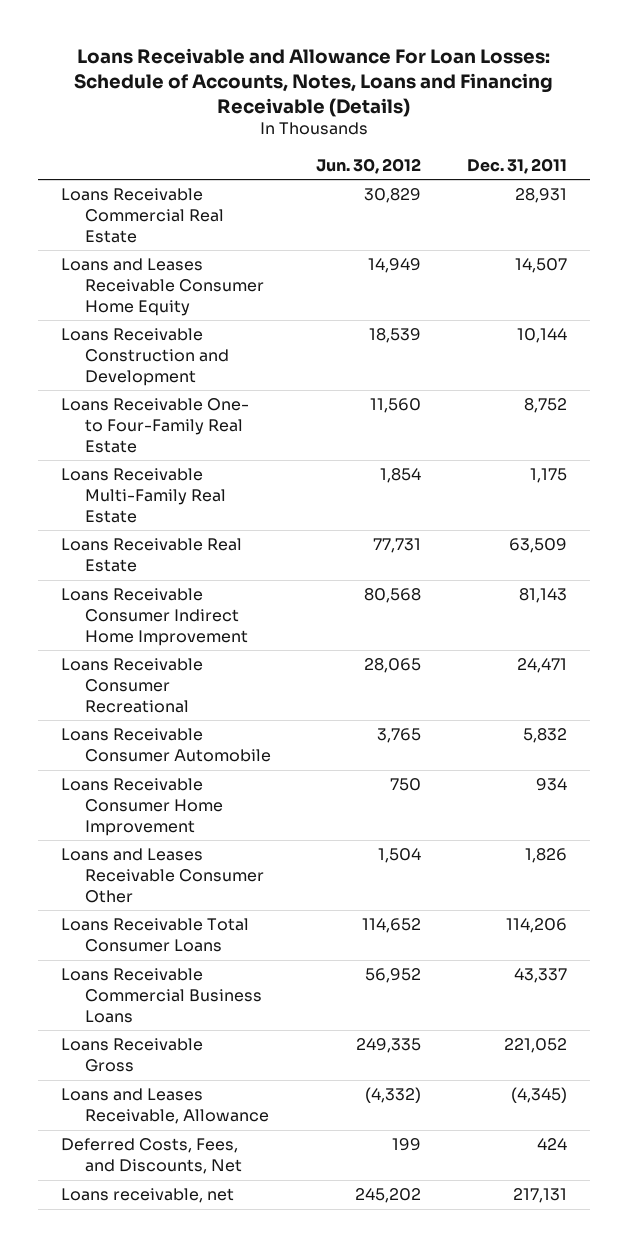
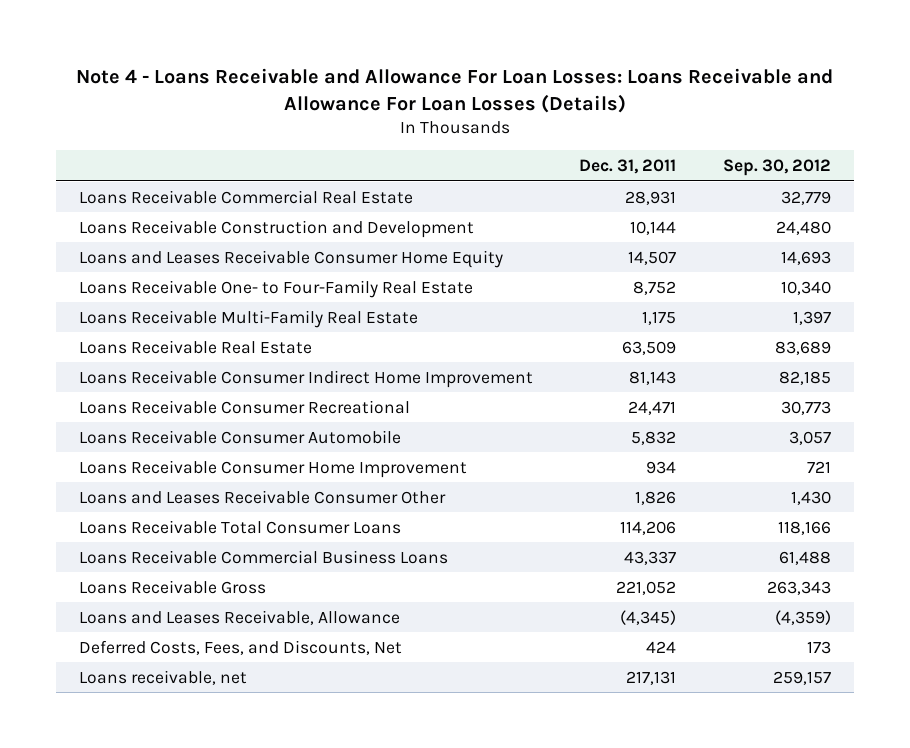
- Loans Receivable and Allowance For Loan Losses: Schedule of Accounts, Notes, Loans and Financing Receivable (Details)
+ Note 4 - Loans Receivable and Allowance For Loan Losses: Loans Receivable and Allowance For Loan Losses (Details)
- | Jun. 30, 2012 | Dec. 31, 2011
+ | Dec. 31, 2011 | Sep. 30, 2012
moved down: Loans and Leases Receivable Consumer Home Equity | 14,507 | 14,693

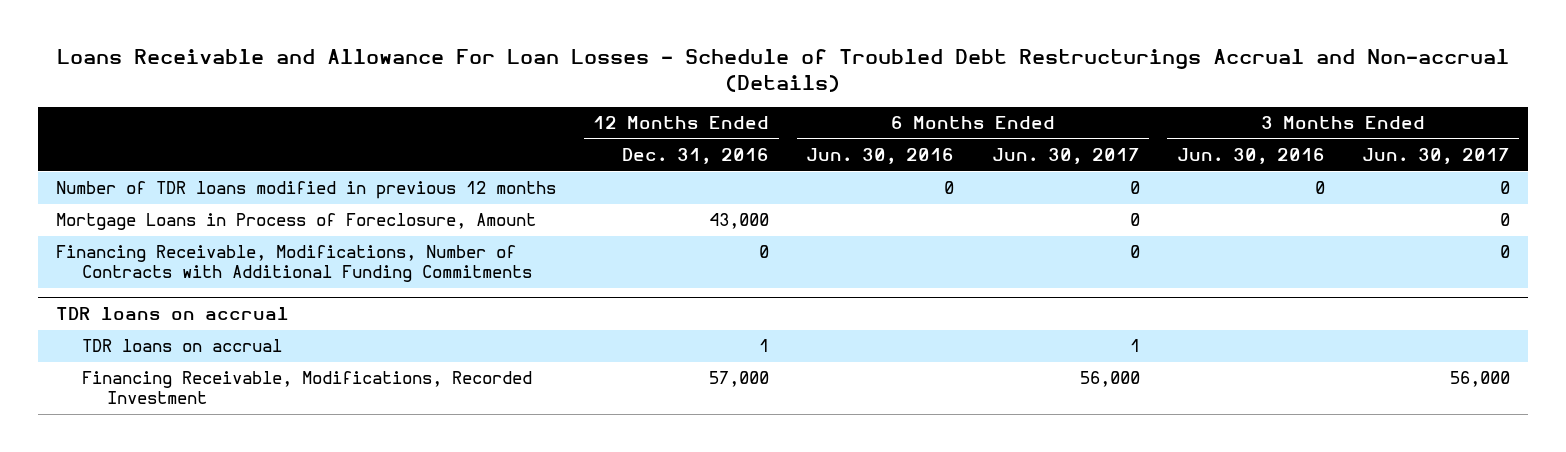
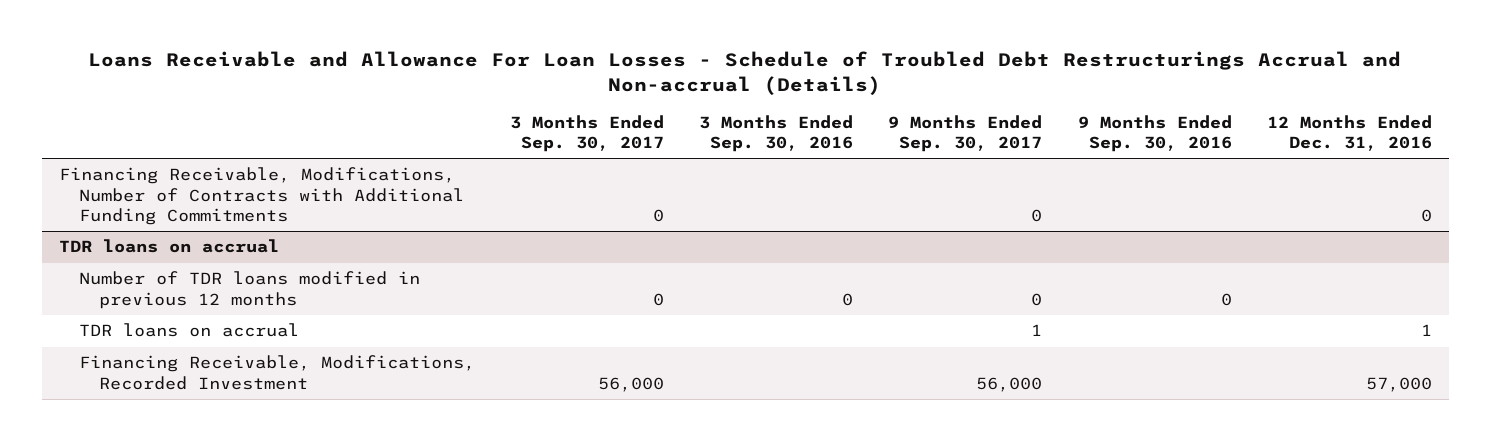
- | 12 Months Ended Dec. 31, 2016 | 6 Months Ended Jun. 30, 2016 | 6 Months Ended Jun. 30, 2017 | 3 Months Ended Jun. 30, 2016 | 3 Months Ended Jun. 30, 2017
+ | 3 Months Ended Sep. 30, 2017 | 3 Months Ended Sep. 30, 2016 | 9 Months Ended Sep. 30, 2017 | 9 Months Ended Sep. 30, 2016 | 12 Months Ended Dec. 31, 2016
- Number of TDR loans modified in previous 12 months | | 0 | 0 | 0 | 0
- Mortgage Loans in Process of Foreclosure, Amount | 43,000 | | 0 | | 0
@ TDR loans on accrual
+ Number of TDR loans modified in previous 12 months | 0 | 0 | 0 | 0 |

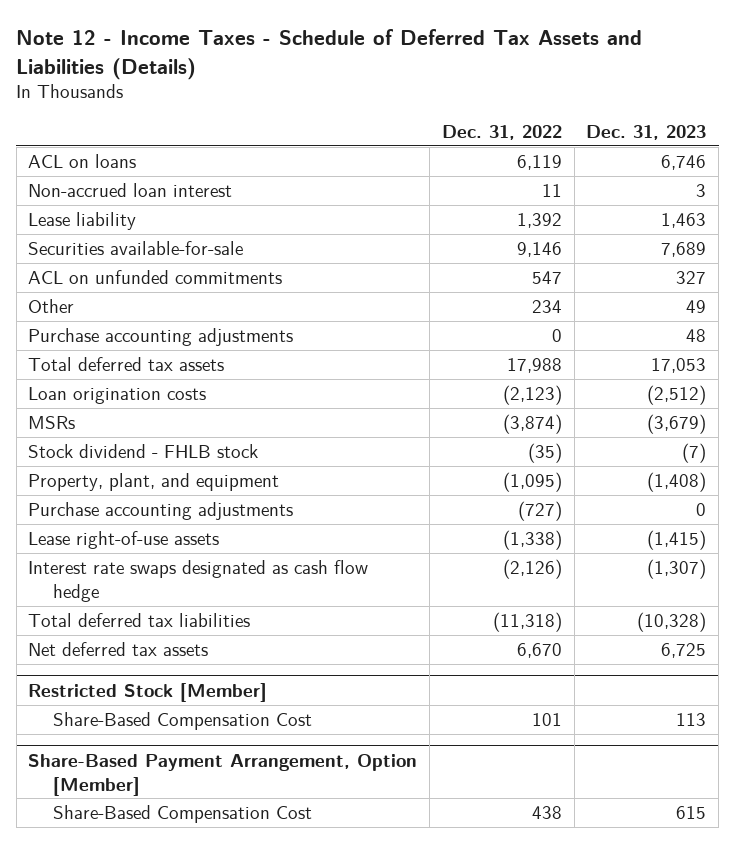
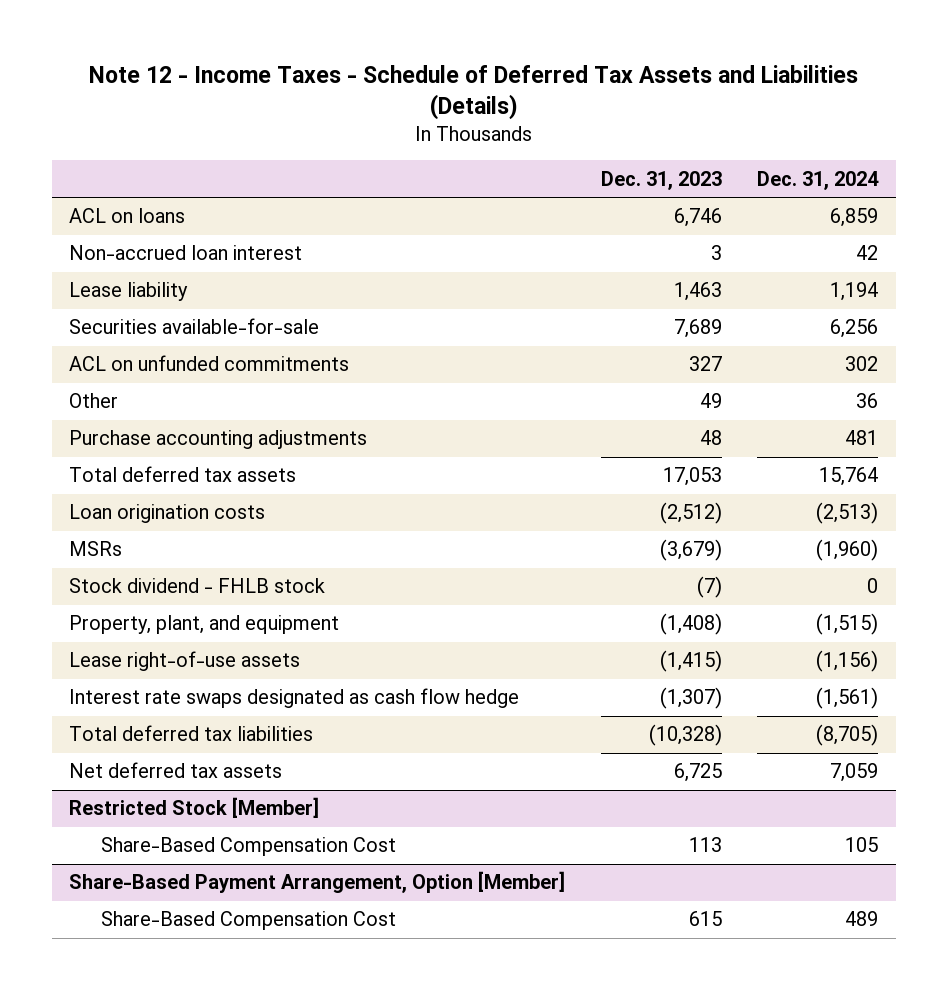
- | Dec. 31, 2022 | Dec. 31, 2023
+ | Dec. 31, 2023 | Dec. 31, 2024
- Purchase accounting adjustments | (727) | 0

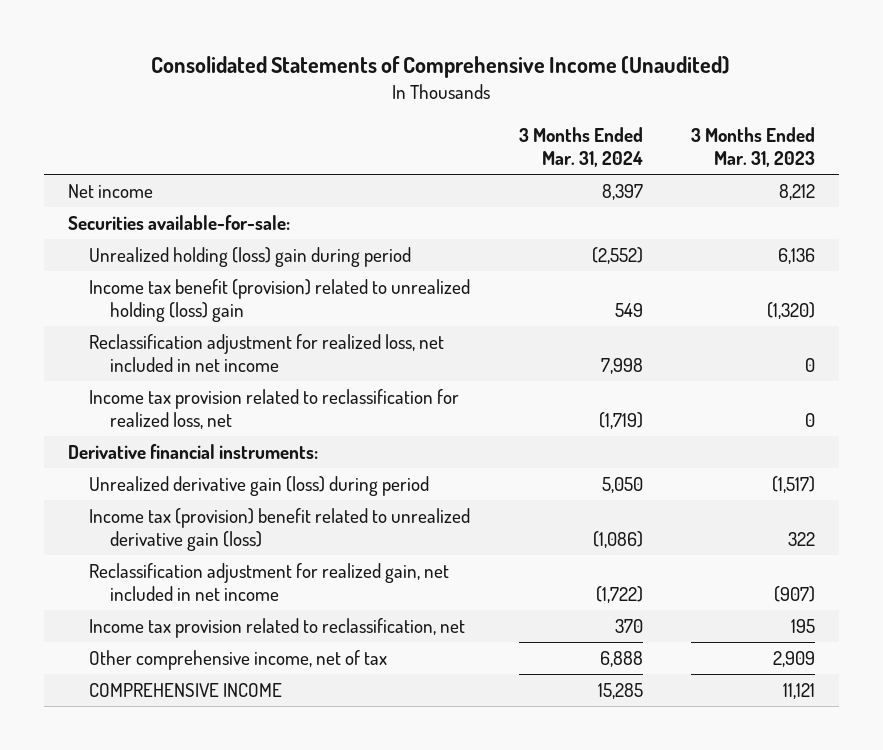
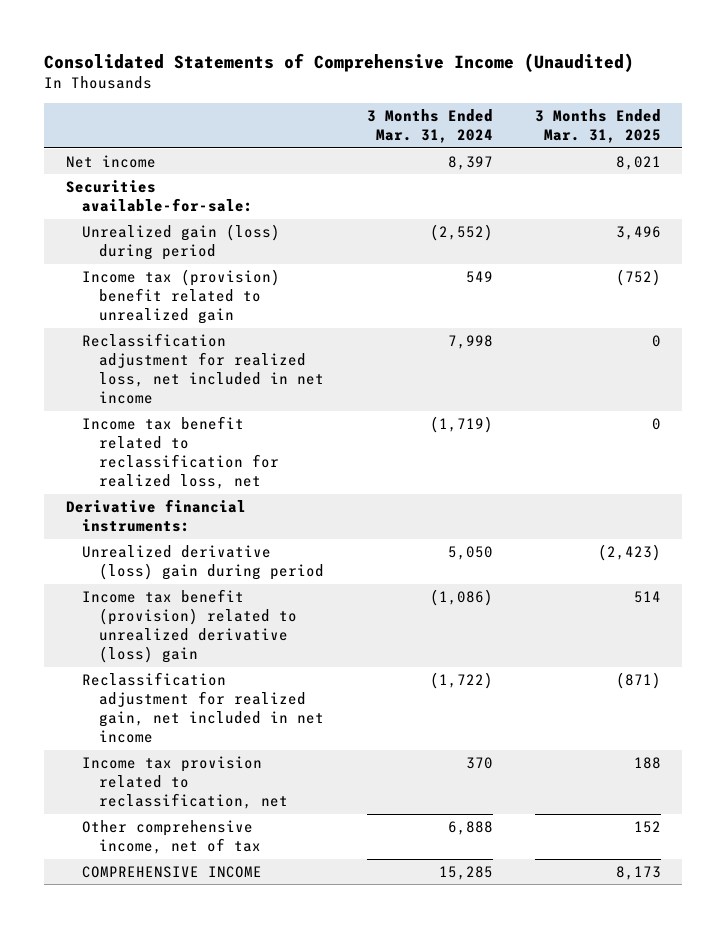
- | 3 Months Ended Mar. 31, 2024 | 3 Months Ended Mar. 31, 2023
+ | 3 Months Ended Mar. 31, 2024 | 3 Months Ended Mar. 31, 2025
- Unrealized holding (loss) gain during period | (2,552) | 6,136
- Income tax benefit (provision) related to unrealized holding (loss) gain | 549 | (1,320)
+ Unrealized gain (loss) during period | (2,552) | 3,496
+ Income tax (provision) benefit related to unrealized gain | 549 | (752)
- Income tax provision related to reclassification for realized loss, net | (1,719) | 0
+ Income tax benefit related to reclassification for realized loss, net | (1,719) | 0
- Unrealized derivative gain (loss) during period | 5,050 | (1,517)
- Income tax (provision) benefit related to unrealized derivative gain (loss) | (1,086) | 322
+ Unrealized derivative (loss) gain during period | 5,050 | (2,423)
+ Income tax benefit (provision) related to unrealized derivative (loss) gain | (1,086) | 514

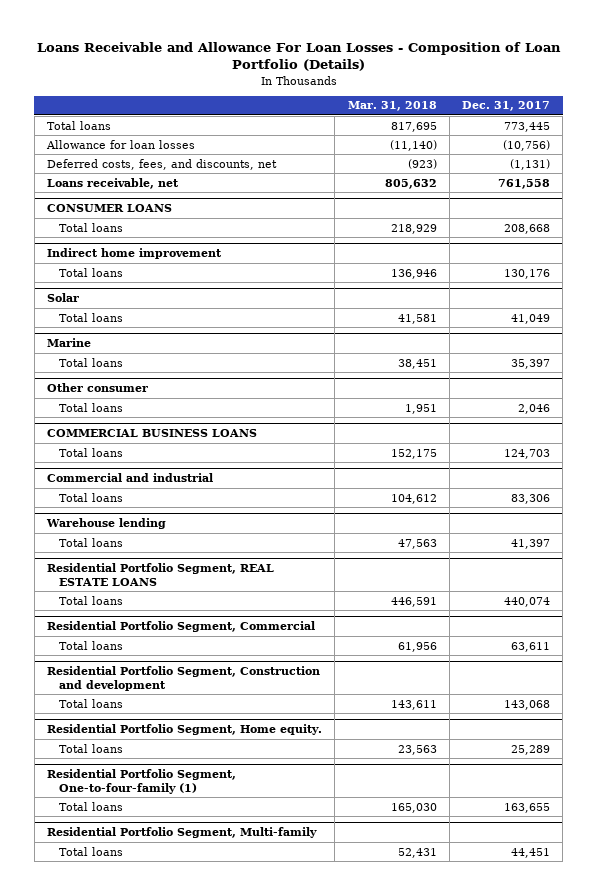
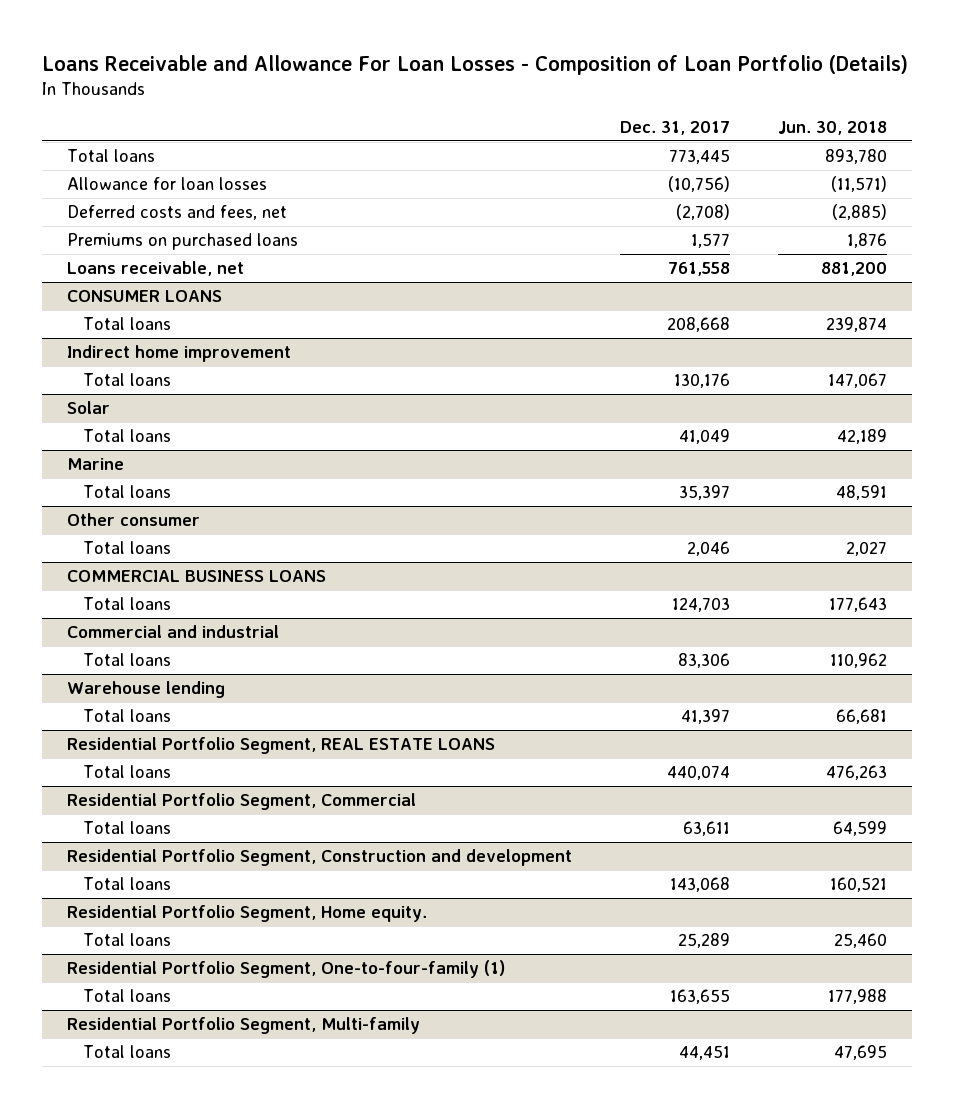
- | Mar. 31, 2018 | Dec. 31, 2017
+ | Dec. 31, 2017 | Jun. 30, 2018
- Deferred costs, fees, and discounts, net | (923) | (1,131)
+ Deferred costs and fees, net | (2,708) | (2,885)
+ Premiums on purchased loans | 1,577 | 1,876

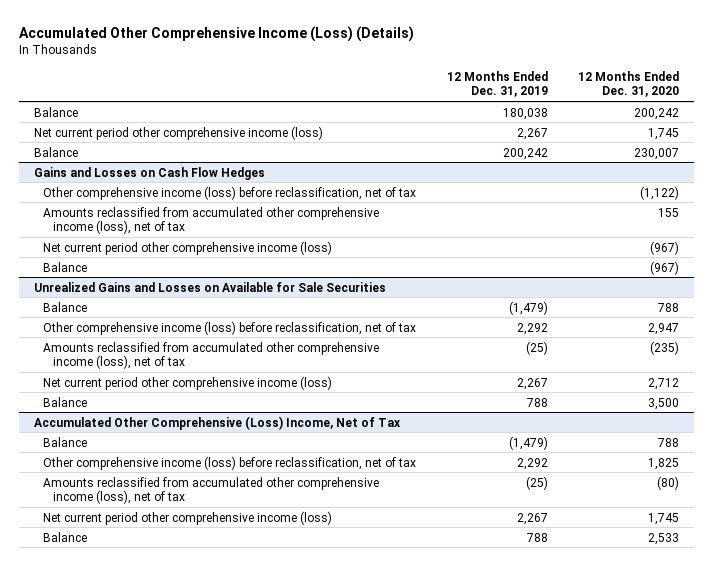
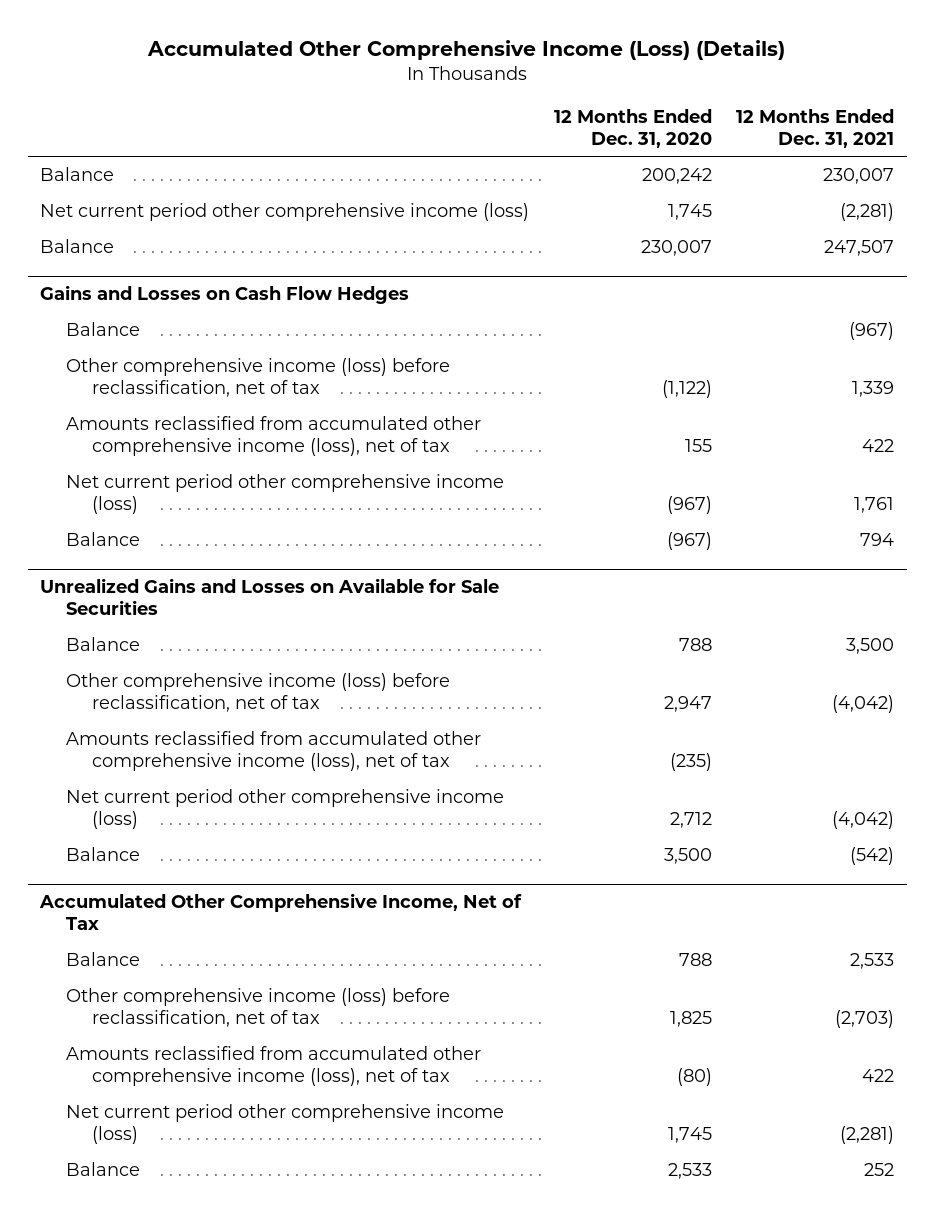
- | 12 Months Ended Dec. 31, 2019 | 12 Months Ended Dec. 31, 2020
+ | 12 Months Ended Dec. 31, 2020 | 12 Months Ended Dec. 31, 2021
@ Gains and Losses on Cash Flow Hedges
+ Balance | | (967)
- Accumulated Other Comprehensive (Loss) Income, Net of Tax
+ Accumulated Other Comprehensive Income, Net of Tax

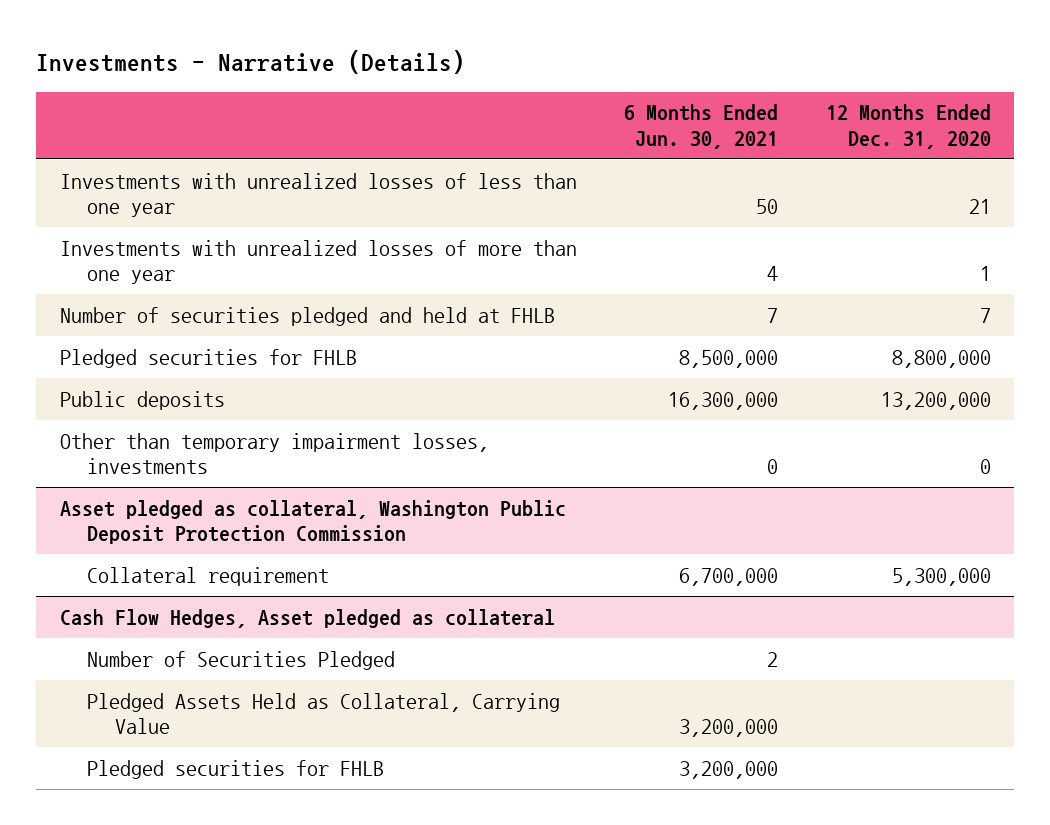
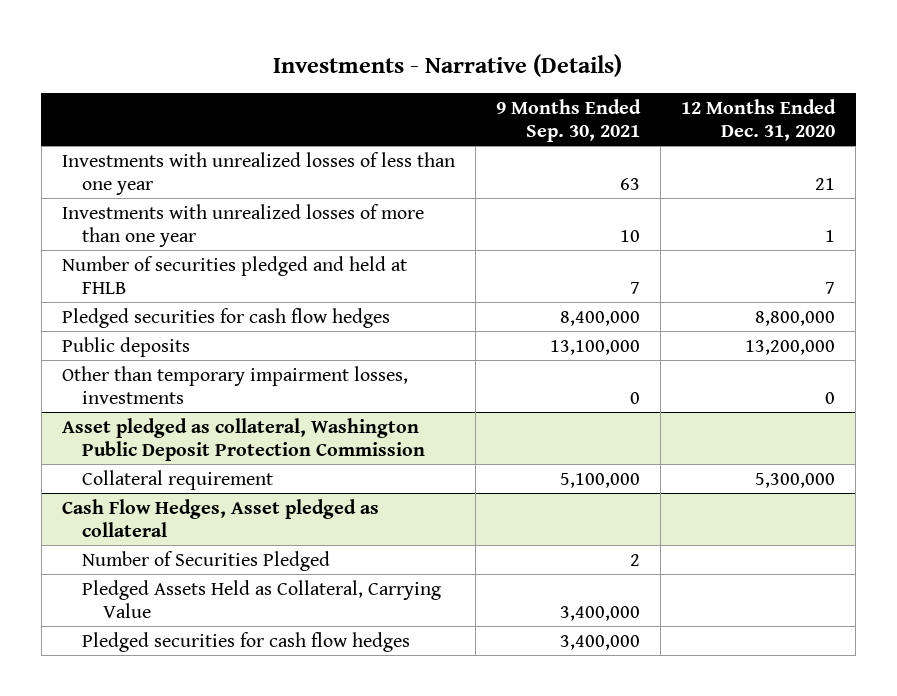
- | 6 Months Ended Jun. 30, 2021 | 12 Months Ended Dec. 31, 2020
+ | 9 Months Ended Sep. 30, 2021 | 12 Months Ended Dec. 31, 2020
- Pledged securities for FHLB | 8,500,000 | 8,800,000
+ Pledged securities for cash flow hedges | 8,400,000 | 8,800,000
@ Cash Flow Hedges, Asset pledged as collateral
- Pledged securities for FHLB | 3,200,000 |
+ Pledged securities for cash flow hedges | 3,400,000 |

